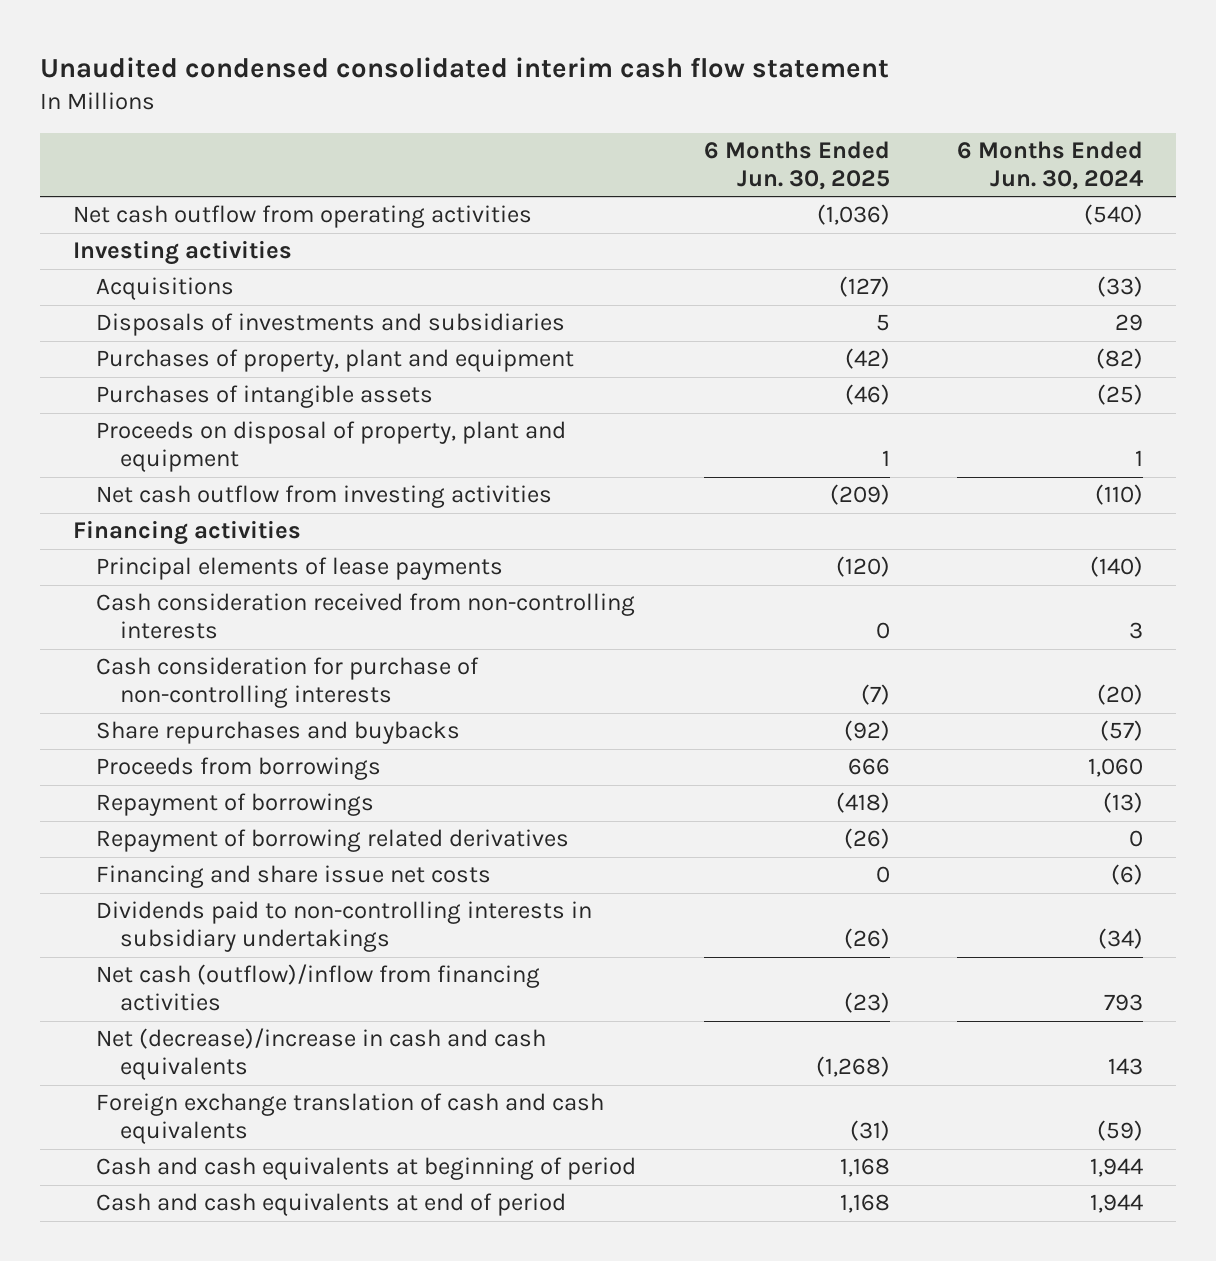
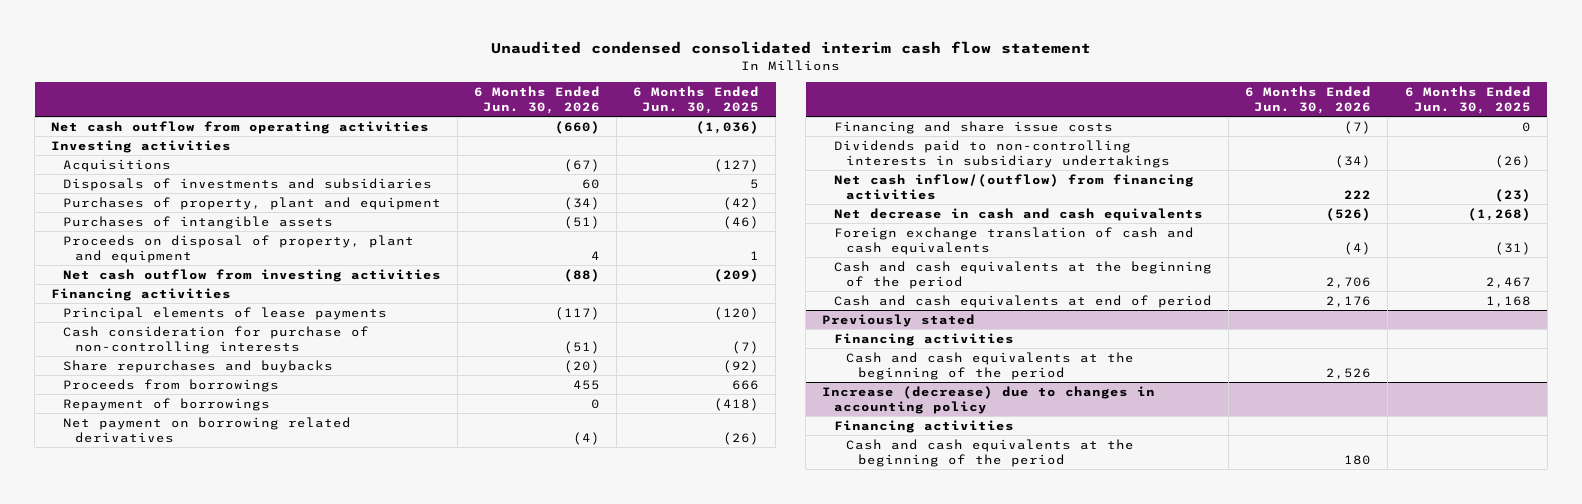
- | 6 Months Ended Jun. 30, 2025 | 6 Months Ended Jun. 30, 2024
+ | 6 Months Ended Jun. 30, 2026 | 6 Months Ended Jun. 30, 2025
- Cash consideration received from non-controlling interests | 0 | 3
- Repayment of borrowing related derivatives | (26) | 0
- Financing and share issue net costs | 0 | (6)
+ Net payment on borrowing related derivatives | (4) | (26)
+ Financing and share issue costs | (7) | 0
- Net cash (outflow)/inflow from financing activities | (23) | 793
- Net (decrease)/increase in cash and cash equivalents | (1,268) | 143
+ Net cash inflow/(outflow) from financing activities | 222 | (23)
+ Net decrease in cash and cash equivalents | (526) | (1,268)
- Cash and cash equivalents at beginning of period | 1,168 | 1,944
+ Cash and cash equivalents at the beginning of the period | 2,706 | 2,467
+ Previously stated
+ Financing activities
+ Cash and cash equivalents at the beginning of the period | 2,526 |
+ Increase (decrease) due to changes in accounting policy
+ Financing activities
+ Cash and cash equivalents at the beginning of the period | 180 |

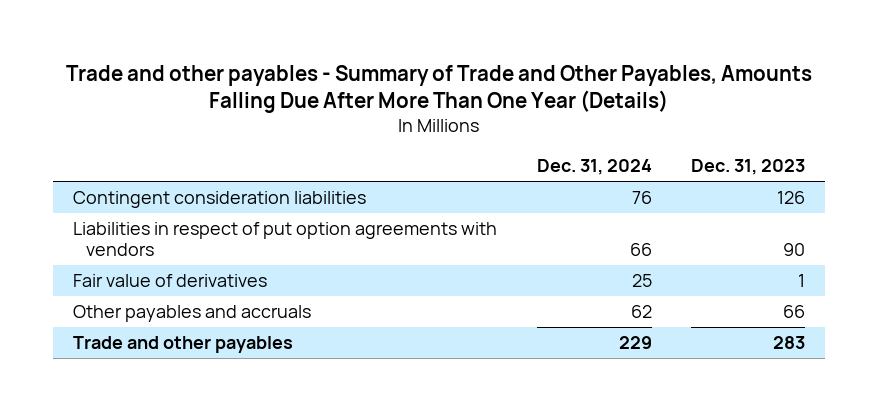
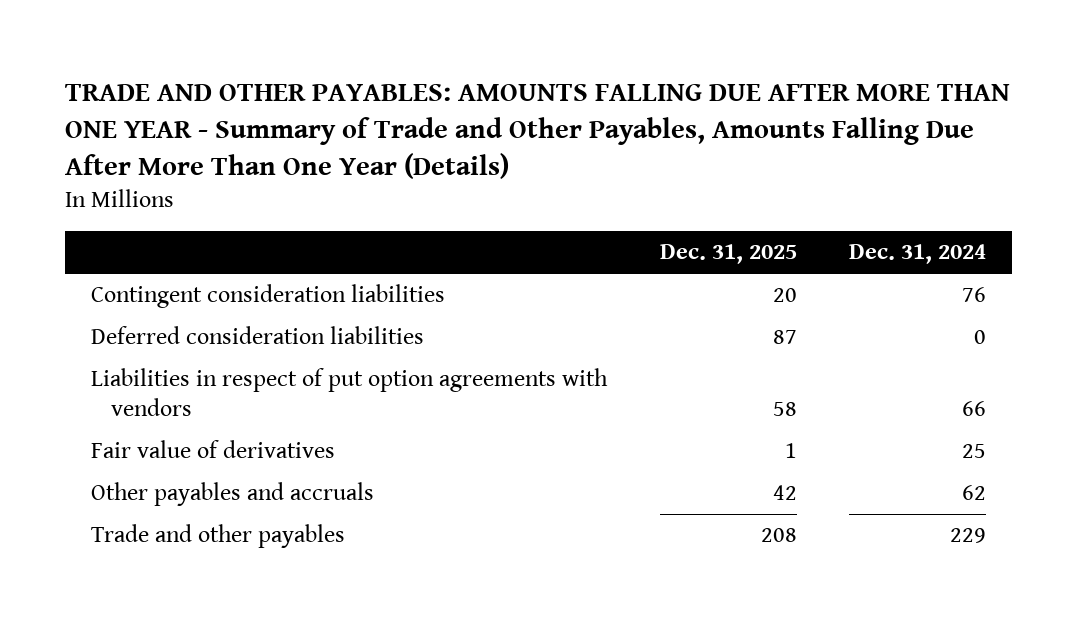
- Trade and other payables - Summary of Trade and Other Payables, Amounts Falling Due After More Than One Year (Details)
+ TRADE AND OTHER PAYABLES: AMOUNTS FALLING DUE AFTER MORE THAN ONE YEAR - Summary of Trade and Other Payables, Amounts Falling Due After More Than One Year (Details)
- | Dec. 31, 2024 | Dec. 31, 2023
+ | Dec. 31, 2025 | Dec. 31, 2024
+ Deferred consideration liabilities | 87 | 0

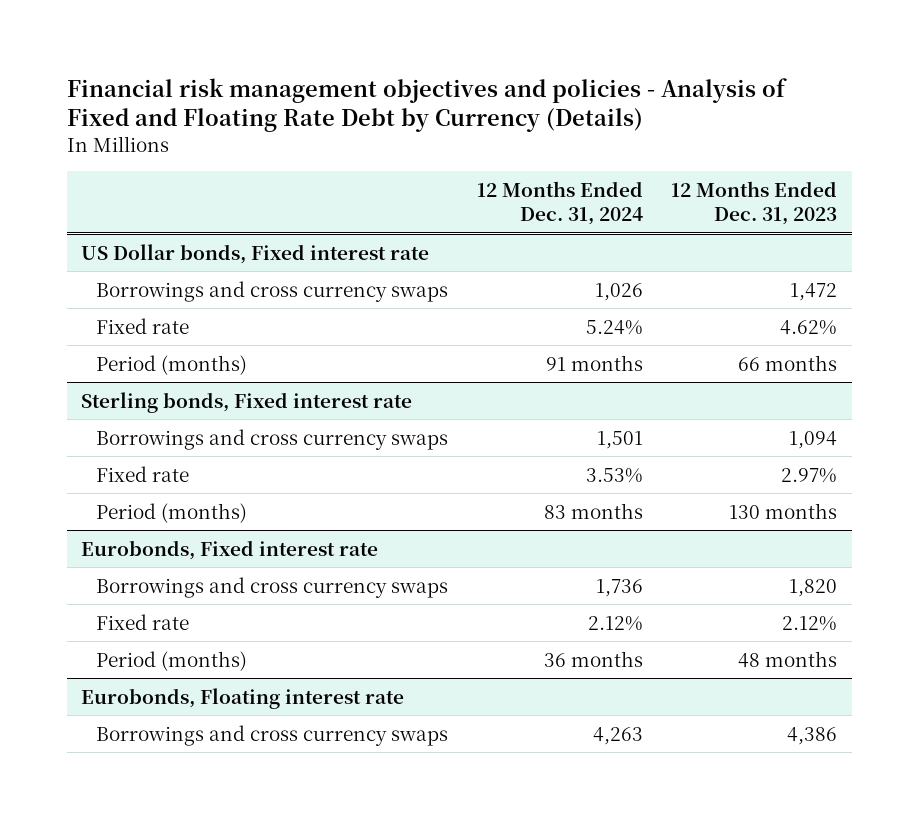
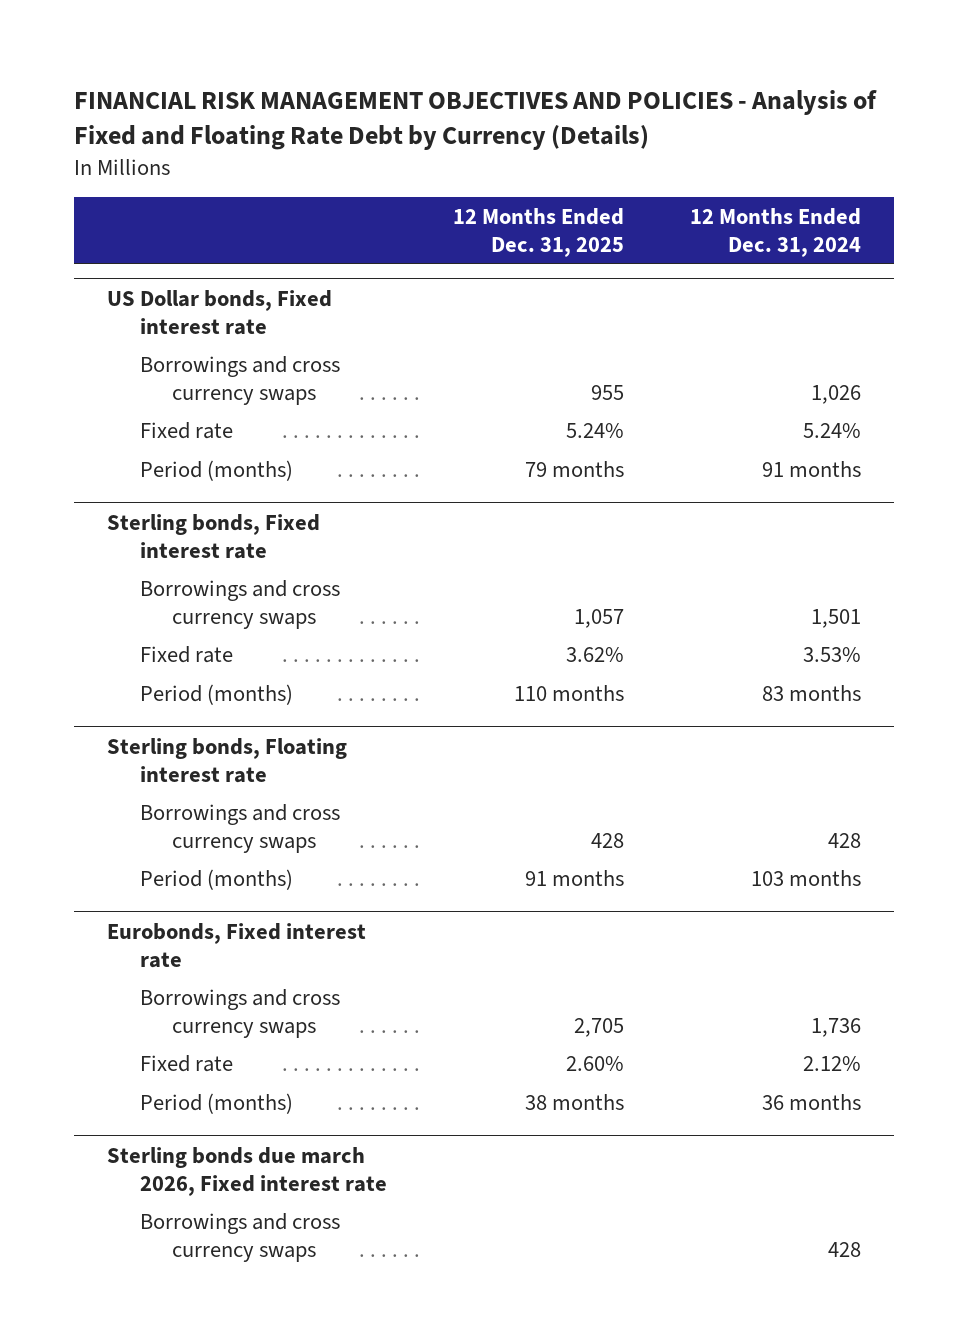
- Financial risk management objectives and policies - Analysis of Fixed and Floating Rate Debt by Currency (Details)
+ FINANCIAL RISK MANAGEMENT OBJECTIVES AND POLICIES - Analysis of Fixed and Floating Rate Debt by Currency (Details)
- | 12 Months Ended Dec. 31, 2024 | 12 Months Ended Dec. 31, 2023
+ | 12 Months Ended Dec. 31, 2025 | 12 Months Ended Dec. 31, 2024
+ Sterling bonds, Floating interest rate
+ Borrowings and cross currency swaps | 428 | 428
+ Period (months) | 91 months | 103 months
- Eurobonds, Floating interest rate
- Borrowings and cross currency swaps | 4,263 | 4,386
+ Sterling bonds due march 2026, Fixed interest rate
+ Borrowings and cross currency swaps | | 428

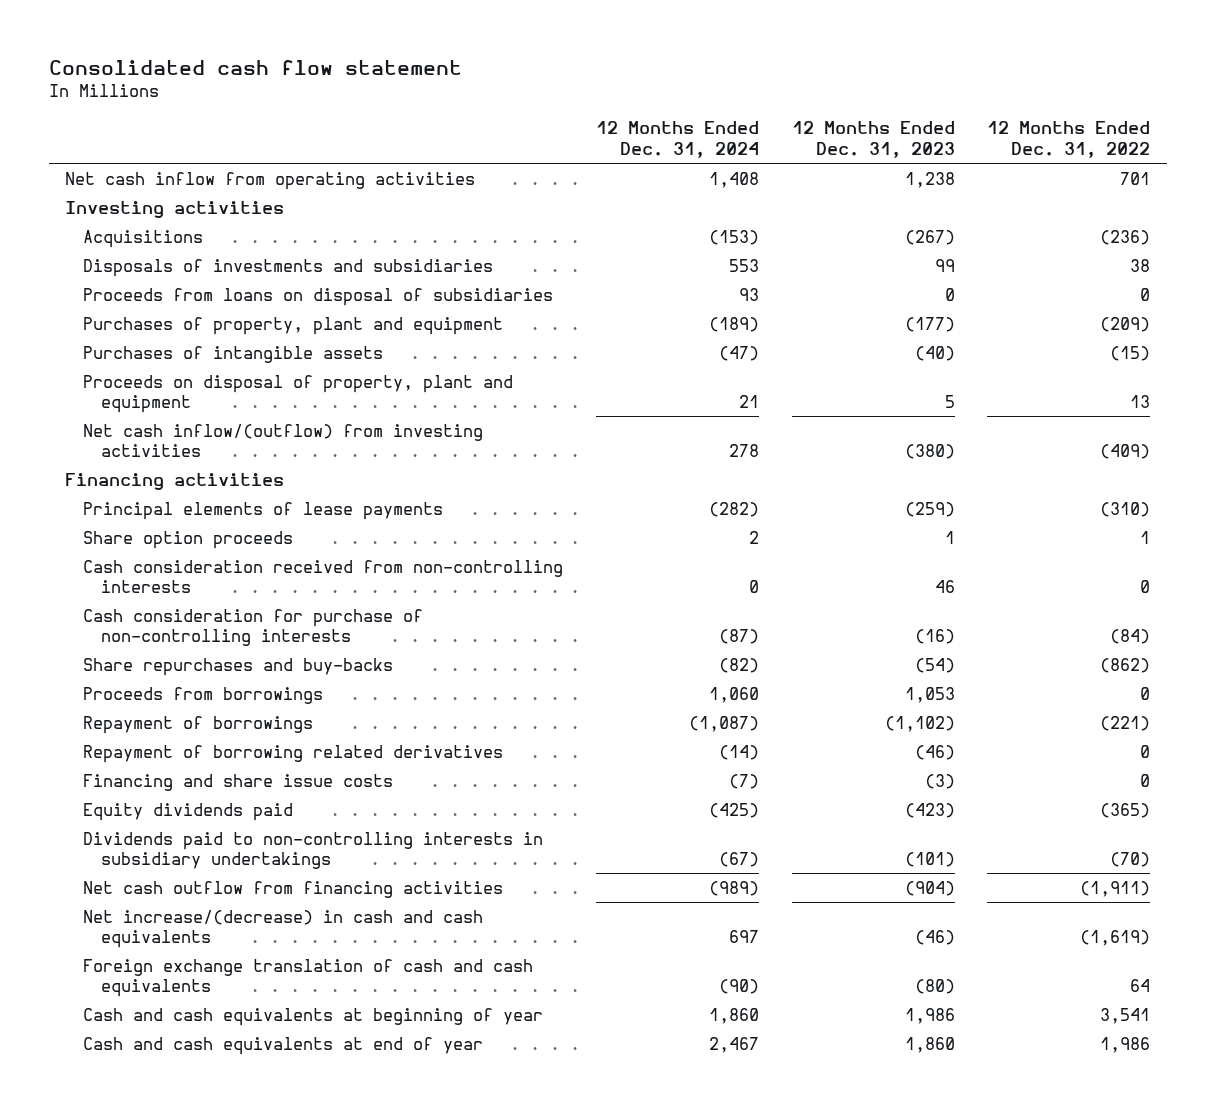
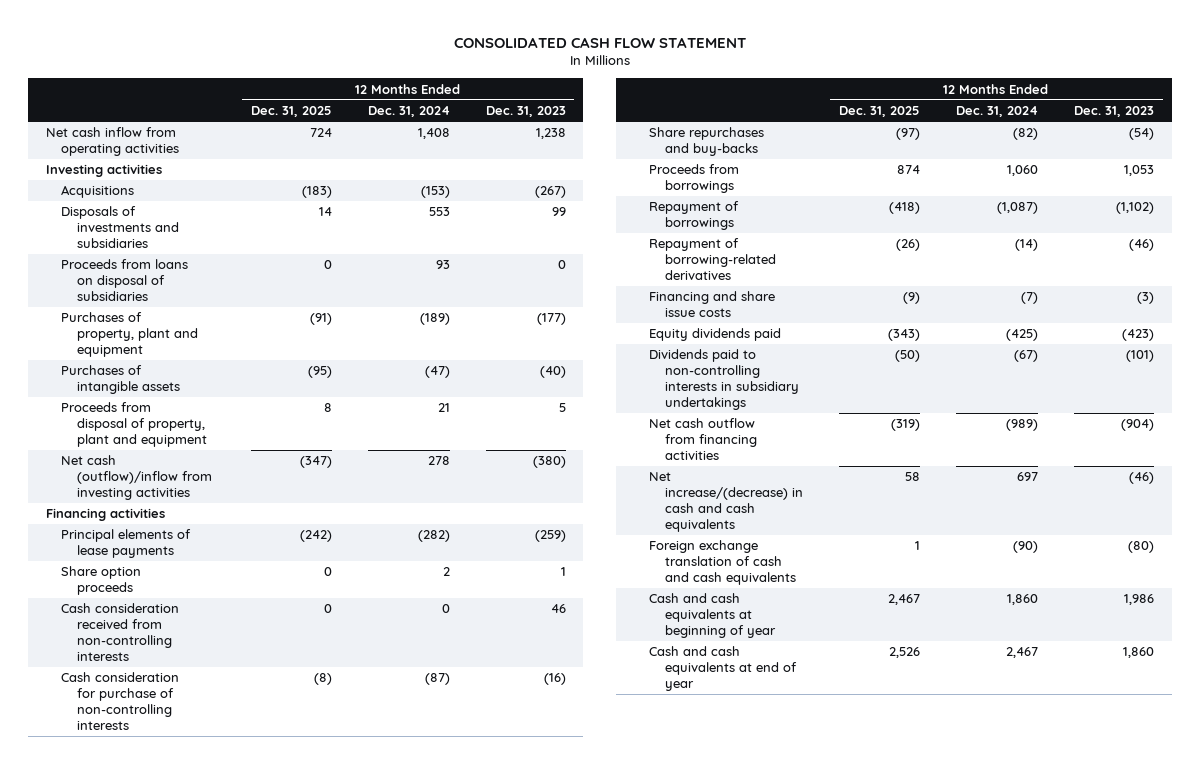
- Consolidated cash flow statement
+ CONSOLIDATED CASH FLOW STATEMENT
- | 12 Months Ended Dec. 31, 2024 | 12 Months Ended Dec. 31, 2023 | 12 Months Ended Dec. 31, 2022
+ | 12 Months Ended Dec. 31, 2025 | 12 Months Ended Dec. 31, 2024 | 12 Months Ended Dec. 31, 2023
- Proceeds on disposal of property, plant and equipment | 21 | 5 | 13
- Net cash inflow/(outflow) from investing activities | 278 | (380) | (409)
+ Proceeds from disposal of property, plant and equipment | 8 | 21 | 5
+ Net cash (outflow)/inflow from investing activities | (347) | 278 | (380)
- Repayment of borrowing related derivatives | (14) | (46) | 0
+ Repayment of borrowing-related derivatives | (26) | (14) | (46)

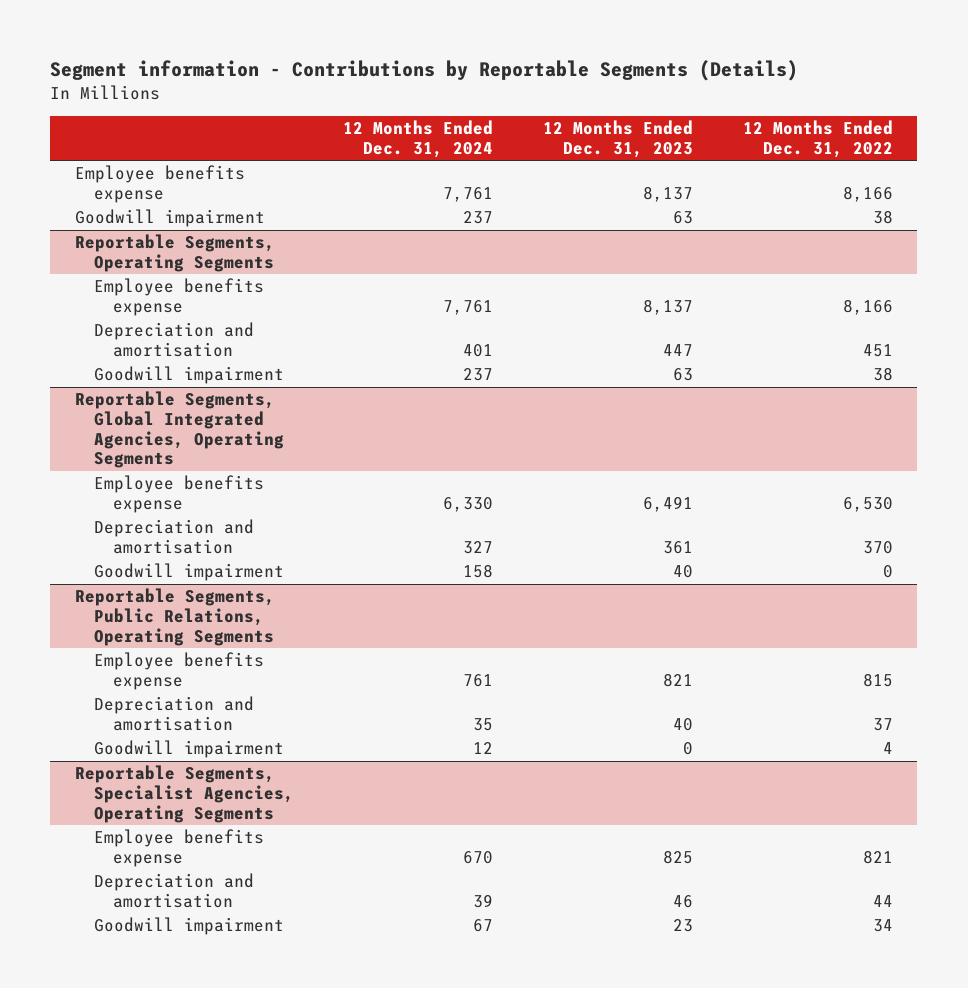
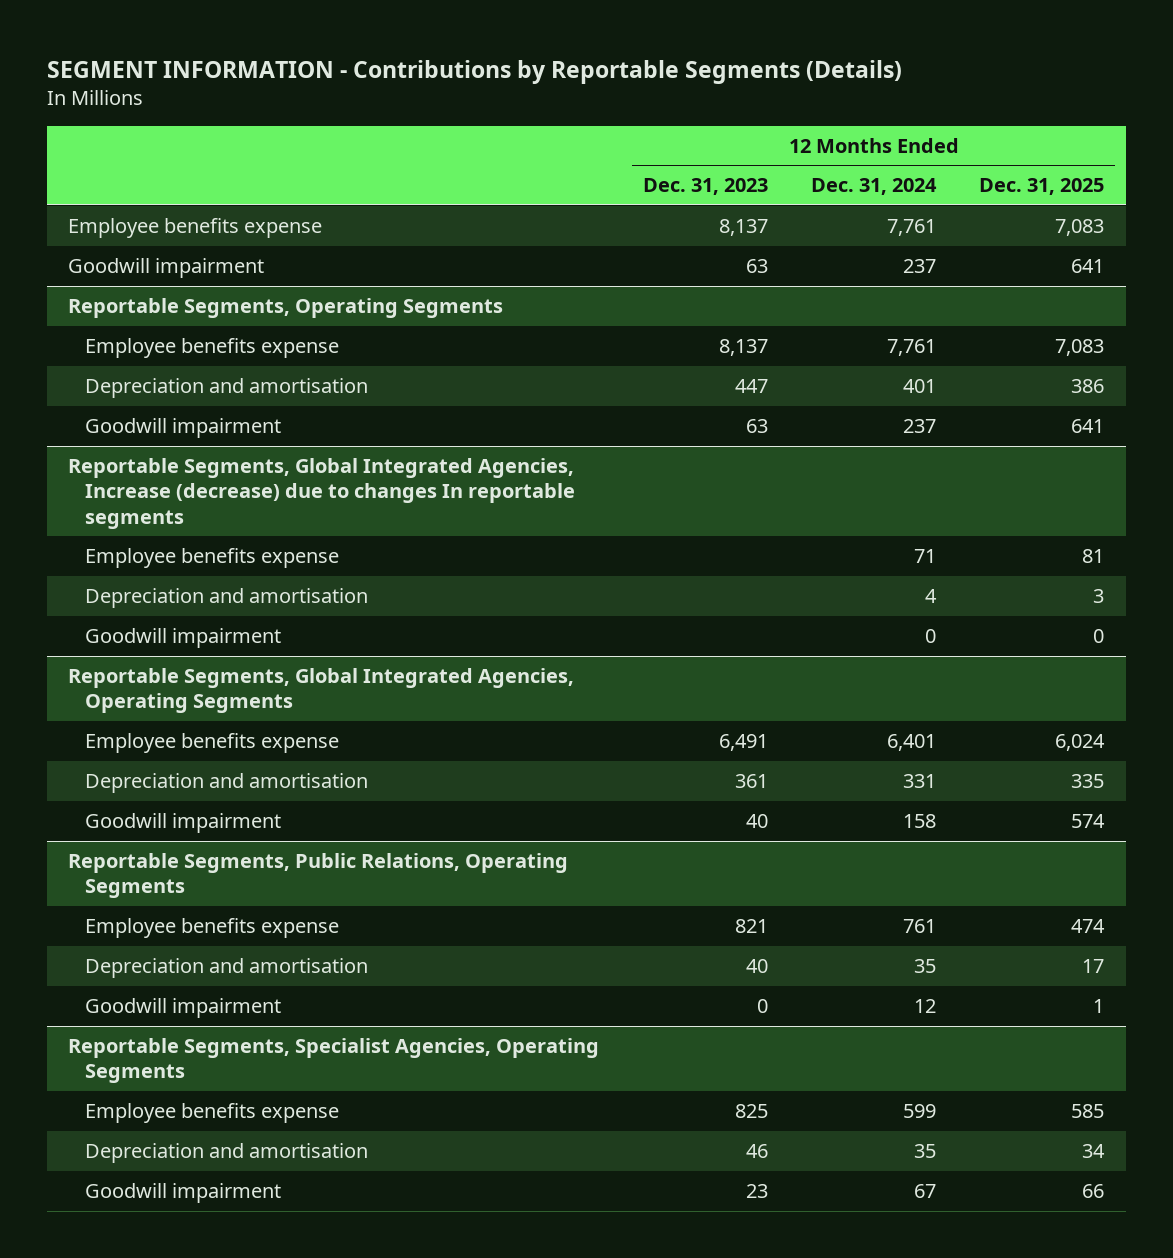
- Segment information - Contributions by Reportable Segments (Details)
+ SEGMENT INFORMATION - Contributions by Reportable Segments (Details)
- | 12 Months Ended Dec. 31, 2024 | 12 Months Ended Dec. 31, 2023 | 12 Months Ended Dec. 31, 2022
+ | 12 Months Ended Dec. 31, 2023 | 12 Months Ended Dec. 31, 2024 | 12 Months Ended Dec. 31, 2025
+ Reportable Segments, Global Integrated Agencies, Increase (decrease) due to changes In reportable segments
+ Employee benefits expense | | 71 | 81
+ Depreciation and amortisation | | 4 | 3
+ Goodwill impairment | | 0 | 0
@ Reportable Segments, Global Integrated Agencies, Operating Segments
- Employee benefits expense | 6,330 | 6,491 | 6,530
- Depreciation and amortisation | 327 | 361 | 370
+ Employee benefits expense | 6,491 | 6,401 | 6,024
+ Depreciation and amortisation | 361 | 331 | 335
@ Reportable Segments, Specialist Agencies, Operating Segments
- Employee benefits expense | 670 | 825 | 821
- Depreciation and amortisation | 39 | 46 | 44
+ Employee benefits expense | 825 | 599 | 585
+ Depreciation and amortisation | 46 | 35 | 34

